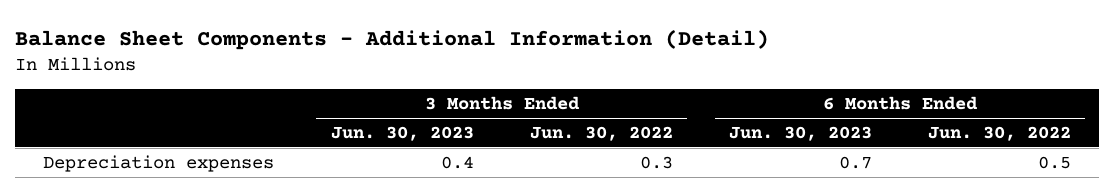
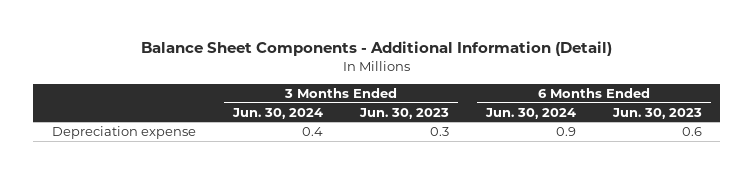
- | 3 Months Ended Jun. 30, 2023 | 3 Months Ended Jun. 30, 2022 | 6 Months Ended Jun. 30, 2023 | 6 Months Ended Jun. 30, 2022
+ | 3 Months Ended Jun. 30, 2024 | 3 Months Ended Jun. 30, 2023 | 6 Months Ended Jun. 30, 2024 | 6 Months Ended Jun. 30, 2023
- Depreciation expenses | 0.4 | 0.3 | 0.7 | 0.5
+ Depreciation expense | 0.4 | 0.3 | 0.9 | 0.6

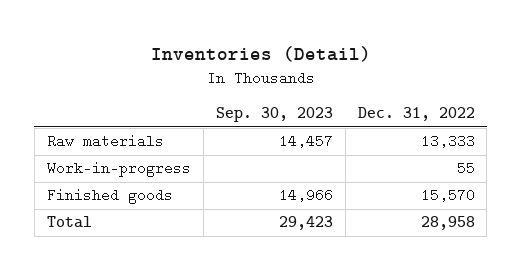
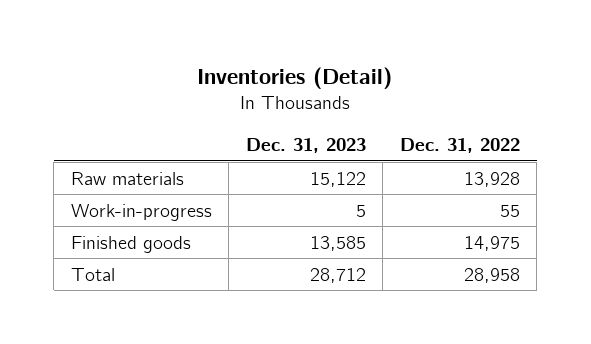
- | Sep. 30, 2023 | Dec. 31, 2022
+ | Dec. 31, 2023 | Dec. 31, 2022
- Raw materials | 14,457 | 13,333
+ Raw materials | 15,122 | 13,928
- Finished goods | 14,966 | 15,570
+ Finished goods | 13,585 | 14,975

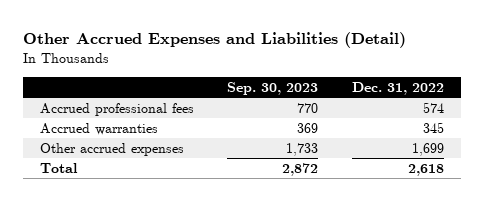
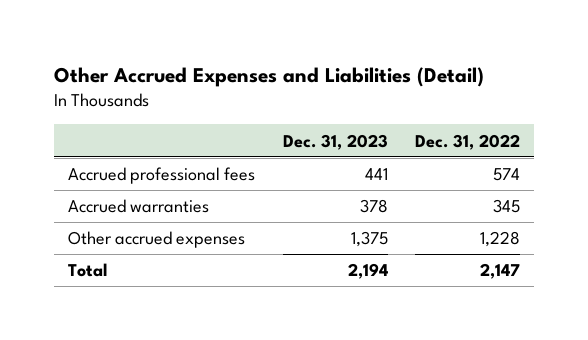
- | Sep. 30, 2023 | Dec. 31, 2022
+ | Dec. 31, 2023 | Dec. 31, 2022
- Other accrued expenses | 1,733 | 1,699
- Total | 2,872 | 2,618
+ Other accrued expenses | 1,375 | 1,228
+ Total | 2,194 | 2,147

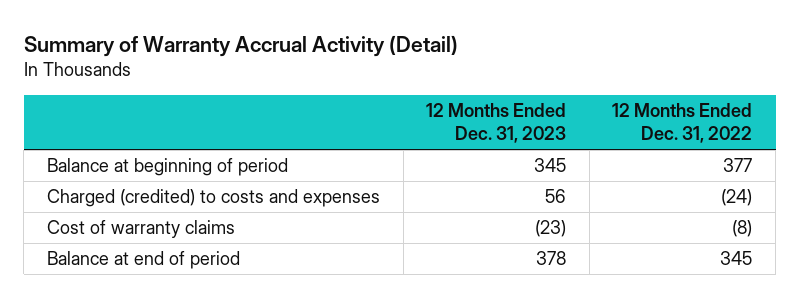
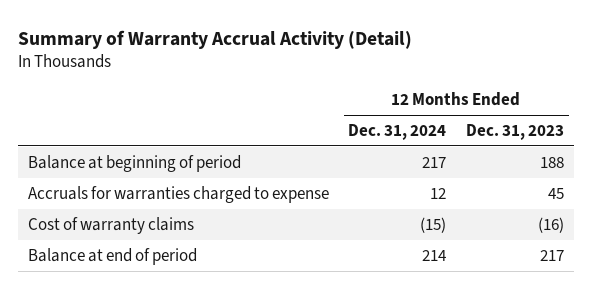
- | 12 Months Ended Dec. 31, 2023 | 12 Months Ended Dec. 31, 2022
+ | 12 Months Ended Dec. 31, 2024 | 12 Months Ended Dec. 31, 2023
- Balance at beginning of period | 345 | 377
- Charged (credited) to costs and expenses | 56 | (24)
- Cost of warranty claims | (23) | (8)
- Balance at end of period | 378 | 345
+ Balance at beginning of period | 217 | 188
+ Accruals for warranties charged to expense | 12 | 45
+ Cost of warranty claims | (15) | (16)
+ Balance at end of period | 214 | 217

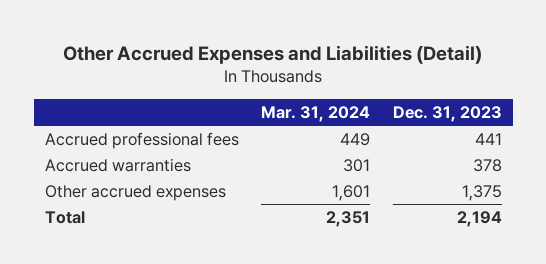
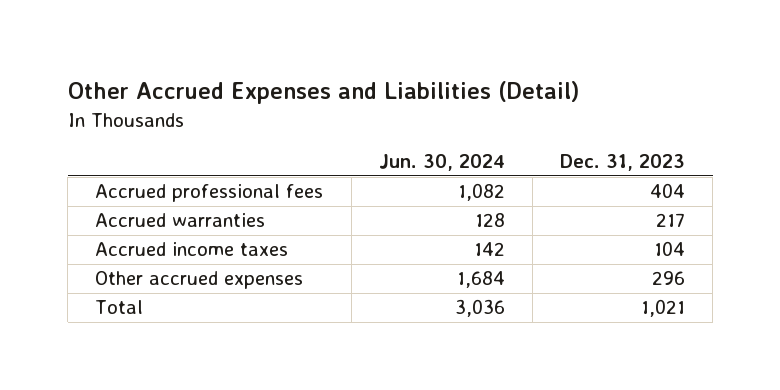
- | Mar. 31, 2024 | Dec. 31, 2023
+ | Jun. 30, 2024 | Dec. 31, 2023
- Accrued professional fees | 449 | 441
- Accrued warranties | 301 | 378
- Other accrued expenses | 1,601 | 1,375
- Total | 2,351 | 2,194
+ Accrued professional fees | 1,082 | 404
+ Accrued warranties | 128 | 217
+ Accrued income taxes | 142 | 104
+ Other accrued expenses | 1,684 | 296
+ Total | 3,036 | 1,021

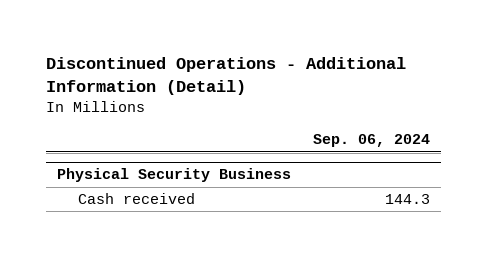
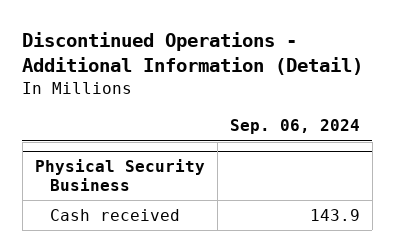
@ Physical Security Business
- Cash received | 144.3
+ Cash received | 143.9

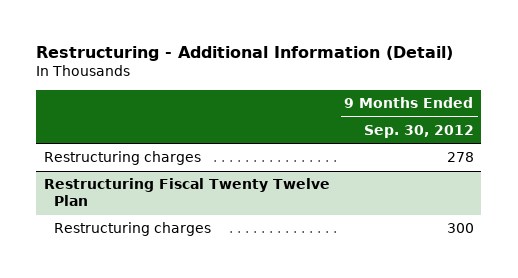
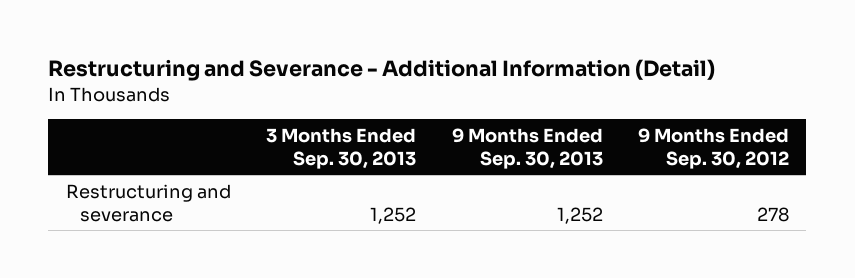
- Restructuring - Additional Information (Detail)
+ Restructuring and Severance - Additional Information (Detail)
- | 9 Months Ended Sep. 30, 2012
+ | 3 Months Ended Sep. 30, 2013 | 9 Months Ended Sep. 30, 2013 | 9 Months Ended Sep. 30, 2012
- Restructuring charges | 278
- Restructuring Fiscal Twenty Twelve Plan
- Restructuring charges | 300
+ Restructuring and severance | 1,252 | 1,252 | 278

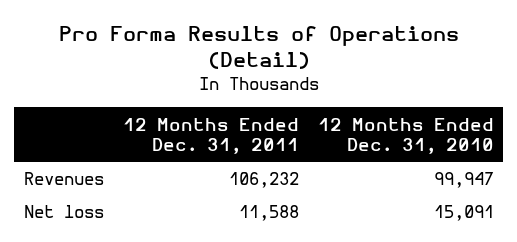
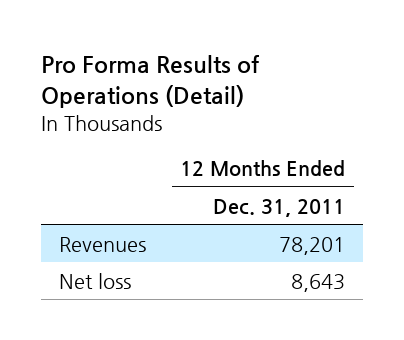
- | 12 Months Ended Dec. 31, 2011 | 12 Months Ended Dec. 31, 2010
+ | 12 Months Ended Dec. 31, 2011
- Revenues | 106,232 | 99,947
- Net loss | 11,588 | 15,091
+ Revenues | 78,201
+ Net loss | 8,643

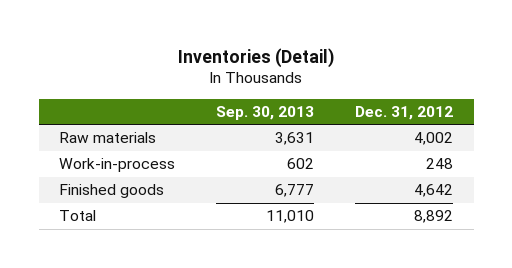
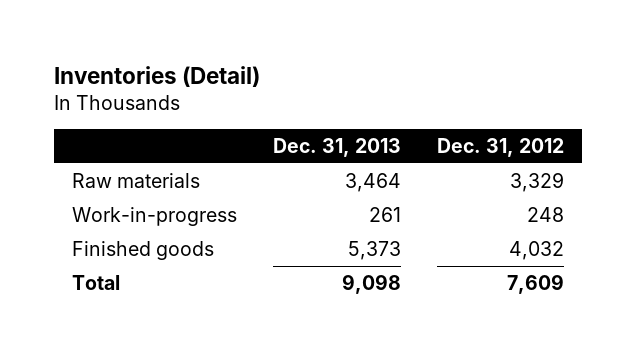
- | Sep. 30, 2013 | Dec. 31, 2012
+ | Dec. 31, 2013 | Dec. 31, 2012
- Raw materials | 3,631 | 4,002
- Work-in-process | 602 | 248
- Finished goods | 6,777 | 4,642
- Total | 11,010 | 8,892
+ Raw materials | 3,464 | 3,329
+ Work-in-progress | 261 | 248
+ Finished goods | 5,373 | 4,032
+ Total | 9,098 | 7,609

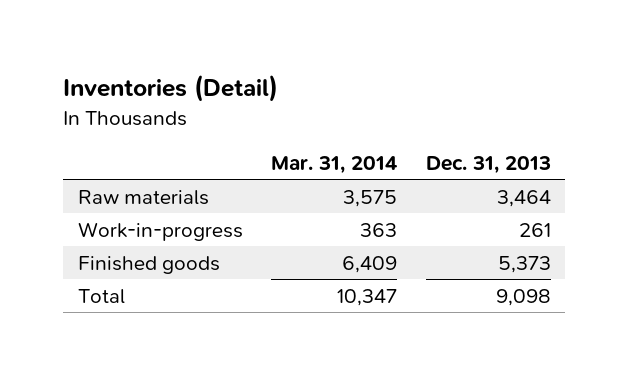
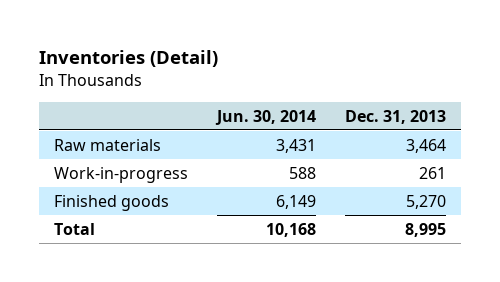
- | Mar. 31, 2014 | Dec. 31, 2013
+ | Jun. 30, 2014 | Dec. 31, 2013
- Finished goods | 6,409 | 5,373
- Total | 10,347 | 9,098
+ Finished goods | 6,149 | 5,270
+ Total | 10,168 | 8,995

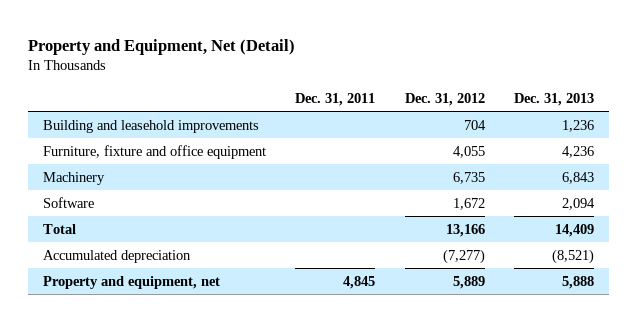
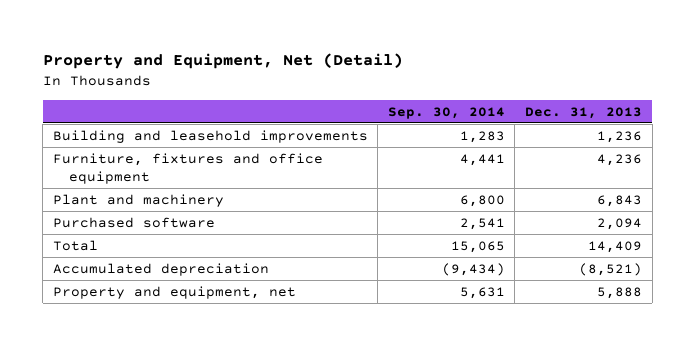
- | Dec. 31, 2011 | Dec. 31, 2012 | Dec. 31, 2013
+ | Sep. 30, 2014 | Dec. 31, 2013
- Furniture, fixture and office equipment | | 4,055 | 4,236
- Machinery | | 6,735 | 6,843
- Software | | 1,672 | 2,094
+ Furniture, fixtures and office equipment | 4,441 | 4,236
+ Plant and machinery | 6,800 | 6,843
+ Purchased software | 2,541 | 2,094

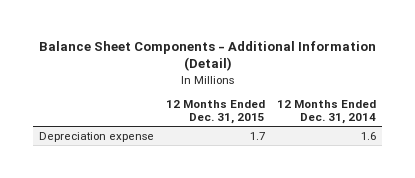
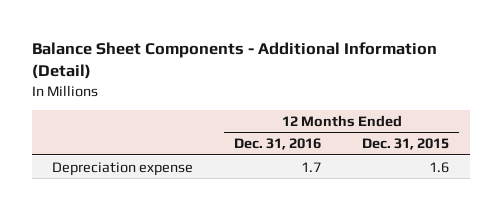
- | 12 Months Ended Dec. 31, 2015 | 12 Months Ended Dec. 31, 2014
+ | 12 Months Ended Dec. 31, 2016 | 12 Months Ended Dec. 31, 2015
- Depreciation expense | 1.7 | 1.6
+ Depreciation expense | 1.7 | 1.6

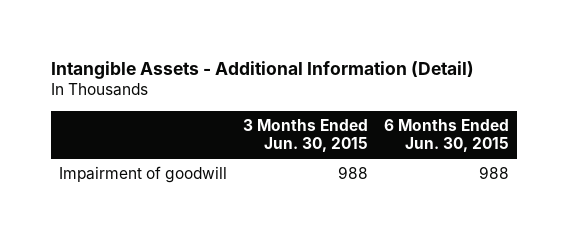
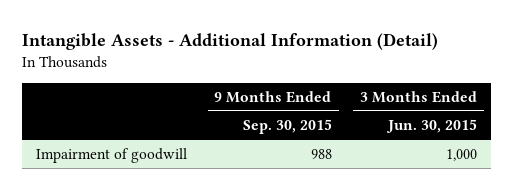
- | 3 Months Ended Jun. 30, 2015 | 6 Months Ended Jun. 30, 2015
+ | 9 Months Ended Sep. 30, 2015 | 3 Months Ended Jun. 30, 2015
- Impairment of goodwill | 988 | 988
+ Impairment of goodwill | 988 | 1,000

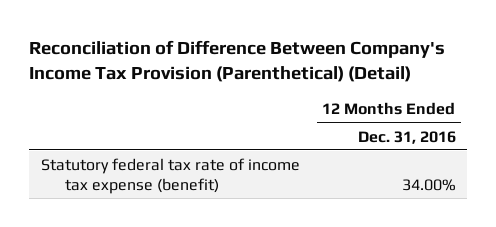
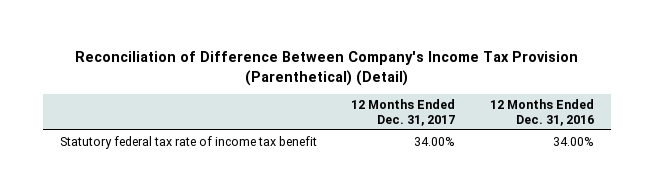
- | 12 Months Ended Dec. 31, 2016
+ | 12 Months Ended Dec. 31, 2017 | 12 Months Ended Dec. 31, 2016
- Statutory federal tax rate of income tax expense (benefit) | 34.00%
+ Statutory federal tax rate of income tax benefit | 34.00% | 34.00%

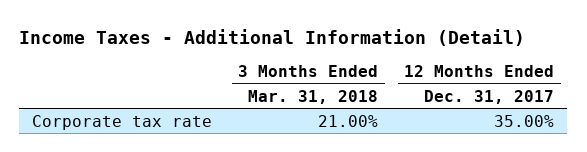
- Reconciliation of Difference Between Company's Income Tax Provision (Parenthetical) (Detail)
+ Income Taxes - Additional Information (Detail)
- | 12 Months Ended Dec. 31, 2017 | 12 Months Ended Dec. 31, 2016
+ | 3 Months Ended Mar. 31, 2018 | 12 Months Ended Dec. 31, 2017
- Statutory federal tax rate of income tax benefit | 34.00% | 34.00%
+ Corporate tax rate | 21.00% | 35.00%

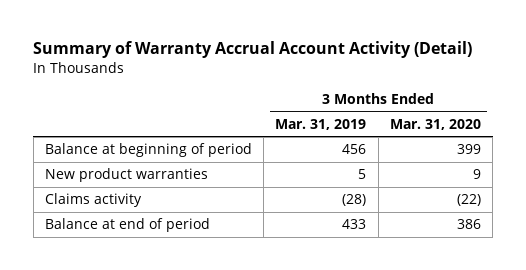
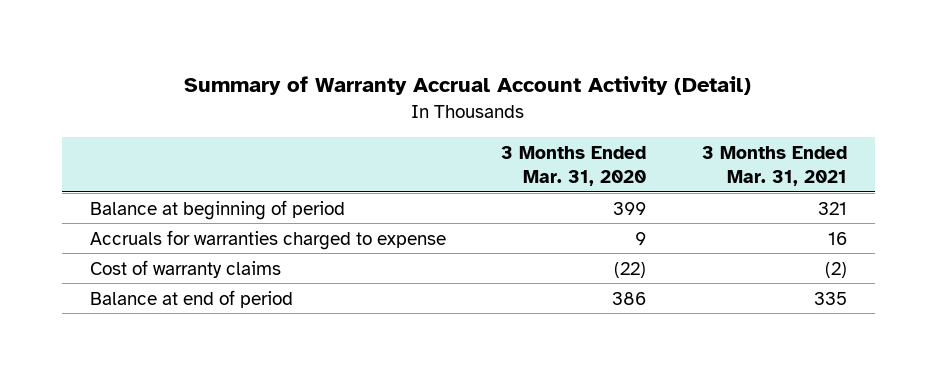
- | 3 Months Ended Mar. 31, 2019 | 3 Months Ended Mar. 31, 2020
+ | 3 Months Ended Mar. 31, 2020 | 3 Months Ended Mar. 31, 2021
- New product warranties | 5 | 9
- Claims activity | (28) | (22)
+ Accruals for warranties charged to expense | 9 | 16
+ Cost of warranty claims | (22) | (2)

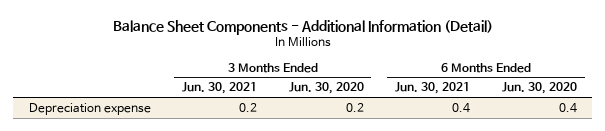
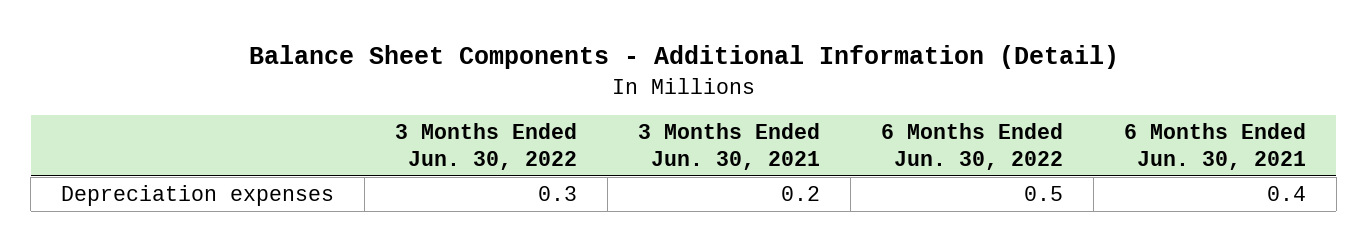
- | 3 Months Ended Jun. 30, 2021 | 3 Months Ended Jun. 30, 2020 | 6 Months Ended Jun. 30, 2021 | 6 Months Ended Jun. 30, 2020
+ | 3 Months Ended Jun. 30, 2022 | 3 Months Ended Jun. 30, 2021 | 6 Months Ended Jun. 30, 2022 | 6 Months Ended Jun. 30, 2021
- Depreciation expense | 0.2 | 0.2 | 0.4 | 0.4
+ Depreciation expenses | 0.3 | 0.2 | 0.5 | 0.4

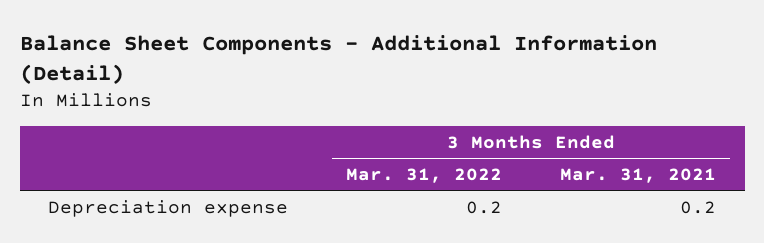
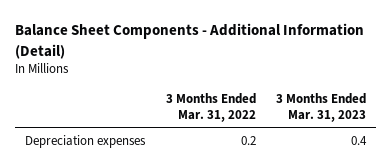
- | 3 Months Ended Mar. 31, 2022 | 3 Months Ended Mar. 31, 2021
+ | 3 Months Ended Mar. 31, 2022 | 3 Months Ended Mar. 31, 2023
- Depreciation expense | 0.2 | 0.2
+ Depreciation expenses | 0.2 | 0.4

